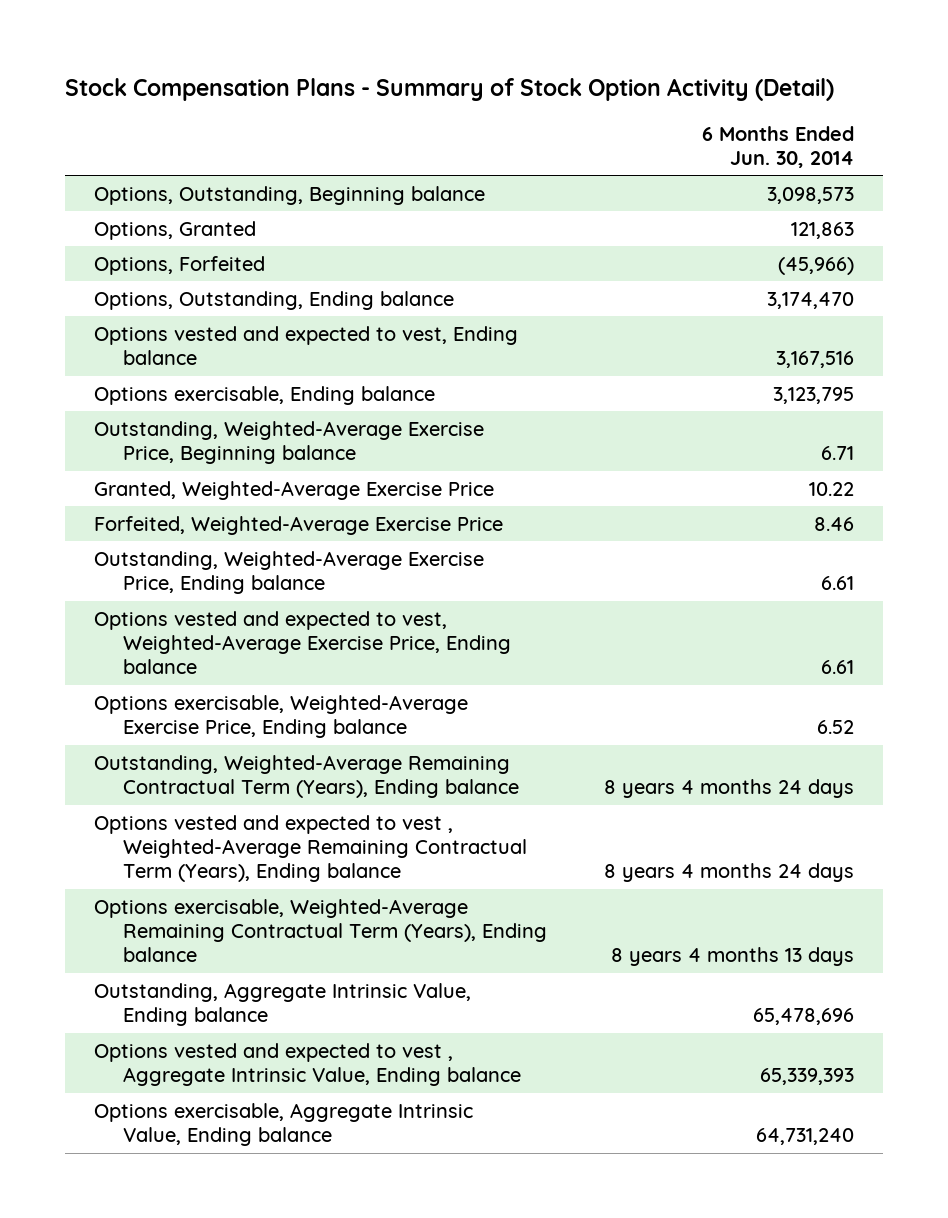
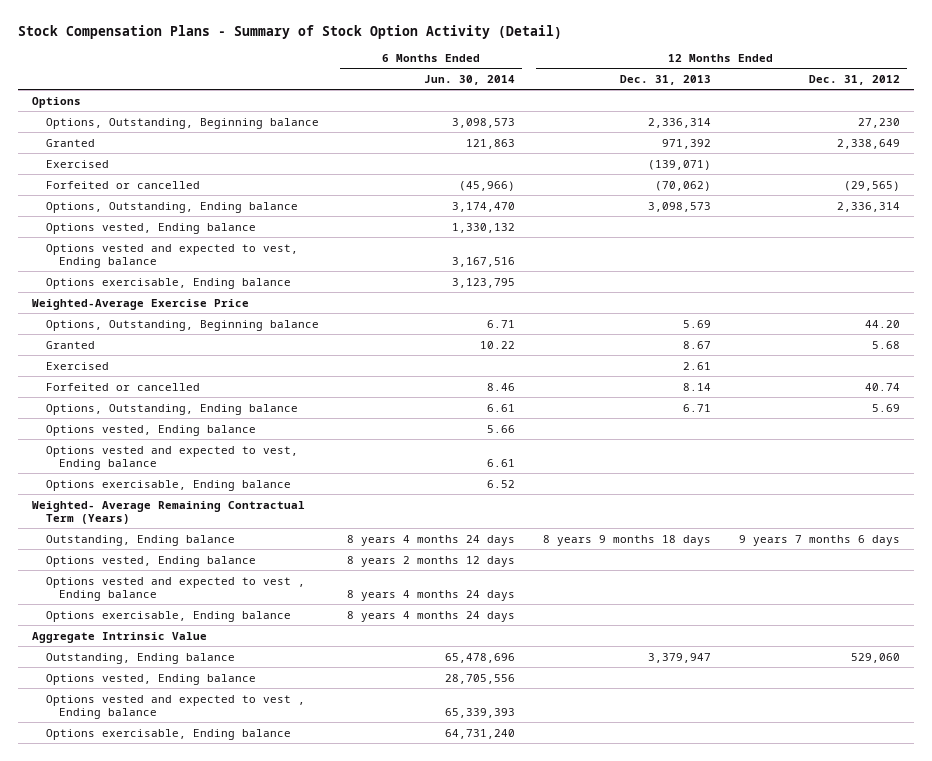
- | 6 Months Ended Jun. 30, 2014
+ | 6 Months Ended Jun. 30, 2014 | 12 Months Ended Dec. 31, 2013 | 12 Months Ended Dec. 31, 2012
+ Options
- Options, Granted | 121,863
- Options, Forfeited | (45,966)
+ Granted | 121,863 | 971,392 | 2,338,649
+ Exercised | | (139,071) |
+ Forfeited or cancelled | (45,966) | (70,062) | (29,565)
+ Options vested, Ending balance | 1,330,132 | |
- Outstanding, Weighted-Average Exercise Price, Beginning balance | 6.71
- Granted, Weighted-Average Exercise Price | 10.22
- Forfeited, Weighted-Average Exercise Price | 8.46
- Outstanding, Weighted-Average Exercise Price, Ending balance | 6.61
- Options vested and expected to vest, Weighted-Average Exercise Price, Ending balance | 6.61
- Options exercisable, Weighted-Average Exercise Price, Ending balance | 6.52
- Outstanding, Weighted-Average Remaining Contractual Term (Years), Ending balance | 8 years 4 months 24 days
- Options vested and expected to vest , Weighted-Average Remaining Contractual Term (Years), Ending balance | 8 years 4 months 24 days
- Options exercisable, Weighted-Average Remaining Contractual Term (Years), Ending balance | 8 years 4 months 13 days
- Outstanding, Aggregate Intrinsic Value, Ending balance | 65,478,696
- Options vested and expected to vest , Aggregate Intrinsic Value, Ending balance | 65,339,393
- Options exercisable, Aggregate Intrinsic Value, Ending balance | 64,731,240
+ Weighted-Average Exercise Price
+ Options, Outstanding, Beginning balance | 6.71 | 5.69 | 44.20
+ Granted | 10.22 | 8.67 | 5.68
+ Exercised | | 2.61 |
+ Forfeited or cancelled | 8.46 | 8.14 | 40.74
+ Options, Outstanding, Ending balance | 6.61 | 6.71 | 5.69
+ Options vested, Ending balance | 5.66 | |
+ Options vested and expected to vest, Ending balance | 6.61 | |
+ Options exercisable, Ending balance | 6.52 | |
+ Weighted- Average Remaining Contractual Term (Years)
+ Outstanding, Ending balance | 8 years 4 months 24 days | 8 years 9 months 18 days | 9 years 7 months 6 days
+ Options vested, Ending balance | 8 years 2 months 12 days | |
+ Options vested and expected to vest , Ending balance | 8 years 4 months 24 days | |
+ Options exercisable, Ending balance | 8 years 4 months 24 days | |
+ Aggregate Intrinsic Value
+ Outstanding, Ending balance | 65,478,696 | 3,379,947 | 529,060
+ Options vested, Ending balance | 28,705,556 | |
+ Options vested and expected to vest , Ending balance | 65,339,393 | |
+ Options exercisable, Ending balance | 64,731,240 | |

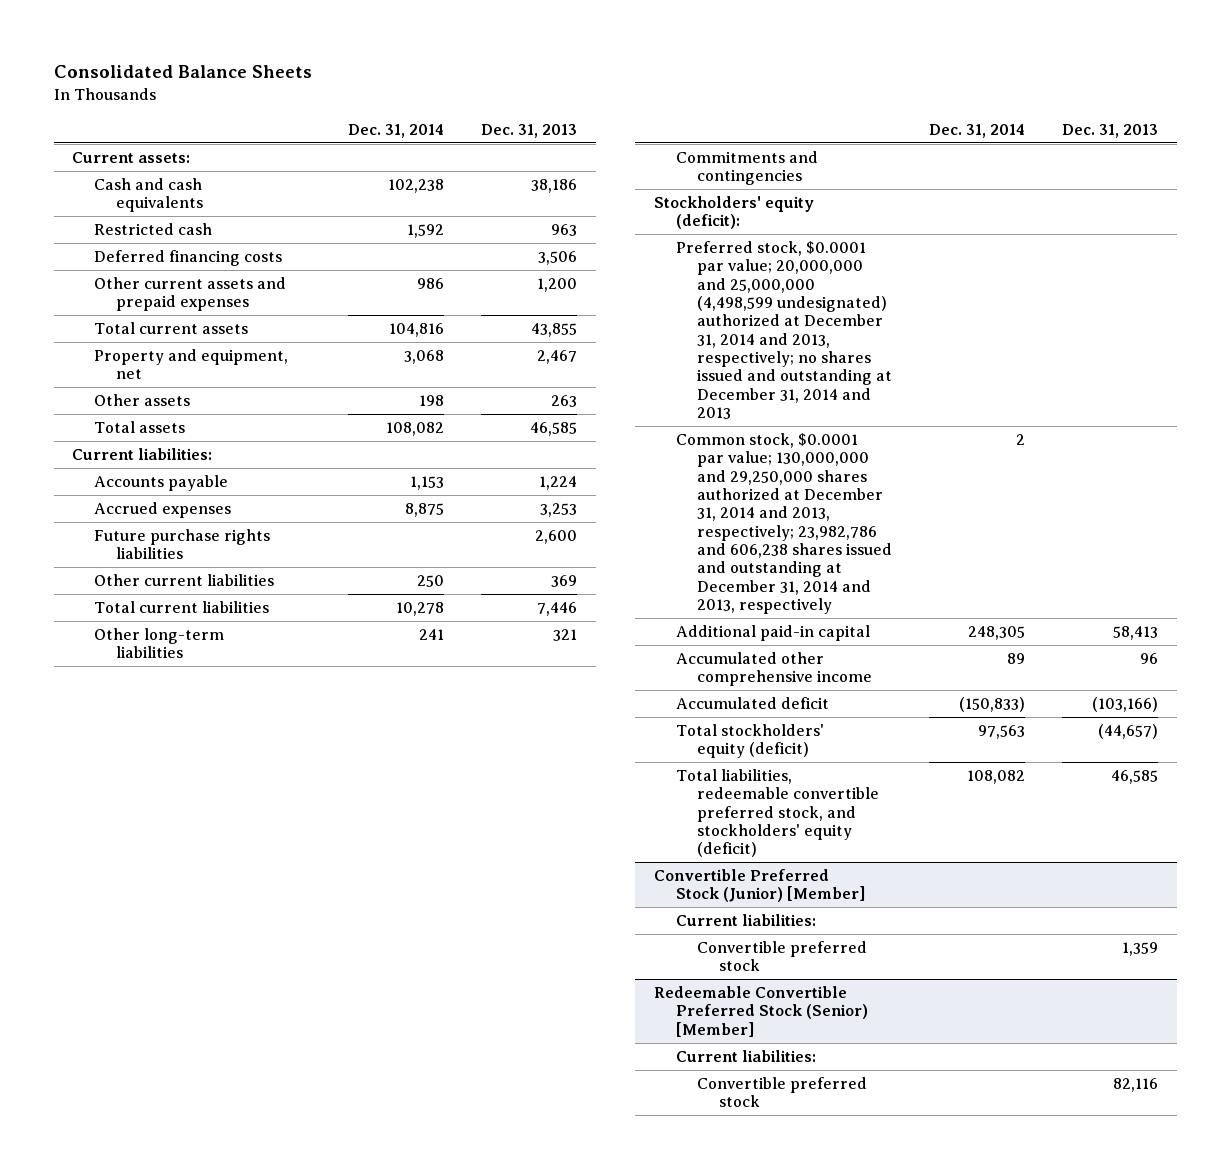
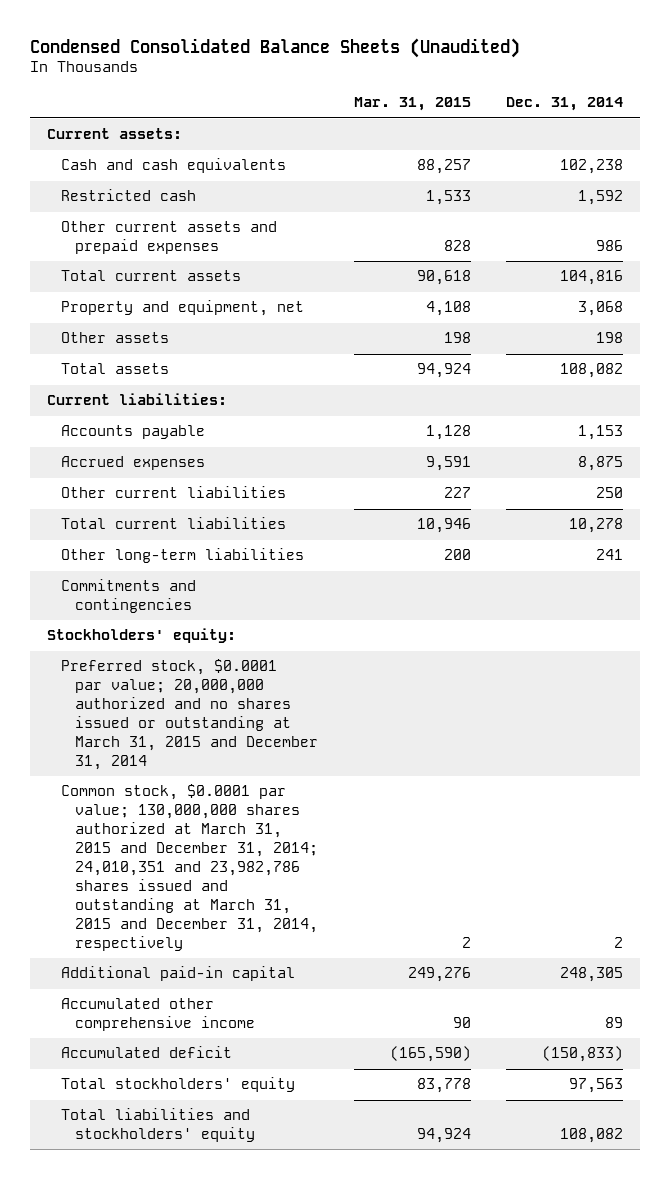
- Consolidated Balance Sheets
+ Condensed Consolidated Balance Sheets (Unaudited)
- | Dec. 31, 2014 | Dec. 31, 2013
+ | Mar. 31, 2015 | Dec. 31, 2014
- Deferred financing costs | | 3,506
- Future purchase rights liabilities | | 2,600
- Stockholders' equity (deficit):
- Preferred stock, $0.0001 par value; 20,000,000 and 25,000,000 (4,498,599 undesignated) authorized at December 31, 2014 and 2013, respectively; no shares issued and outstanding at December 31, 2014 and 2013
- Common stock, $0.0001 par value; 130,000,000 and 29,250,000 shares authorized at December 31, 2014 and 2013, respectively; 23,982,786 and 606,238 shares issued and outstanding at December 31, 2014 and 2013, respectively | 2 |
+ Stockholders' equity:
+ Preferred stock, $0.0001 par value; 20,000,000 authorized and no shares issued or outstanding at March 31, 2015 and December 31, 2014
+ Common stock, $0.0001 par value; 130,000,000 shares authorized at March 31, 2015 and December 31, 2014; 24,010,351 and 23,982,786 shares issued and outstanding at March 31, 2015 and December 31, 2014, respectively | 2 | 2
- Total stockholders' equity (deficit) | 97,563 | (44,657)
- Total liabilities, redeemable convertible preferred stock, and stockholders' equity (deficit) | 108,082 | 46,585
- Convertible Preferred Stock (Junior) [Member]
- Current liabilities:
- Convertible preferred stock | | 1,359
- Redeemable Convertible Preferred Stock (Senior) [Member]
- Current liabilities:
- Convertible preferred stock | | 82,116
+ Total stockholders' equity | 83,778 | 97,563
+ Total liabilities and stockholders' equity | 94,924 | 108,082

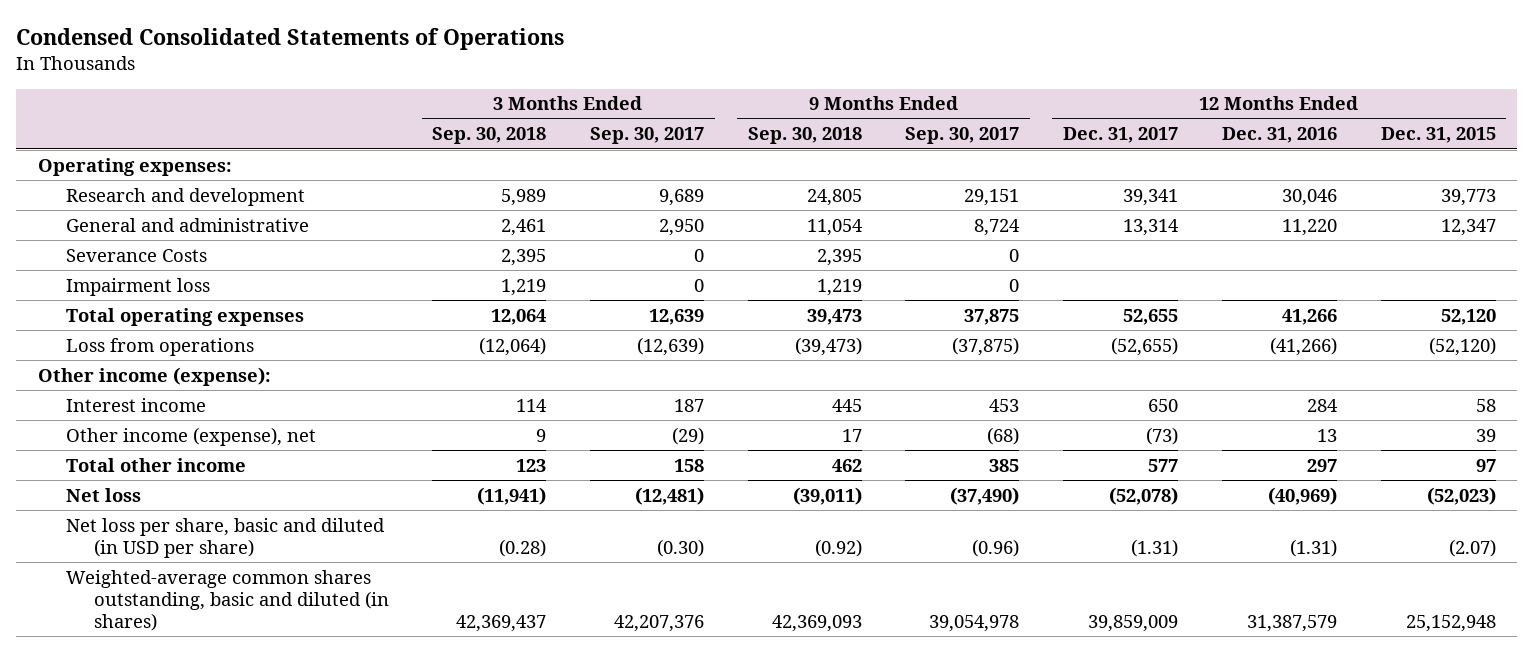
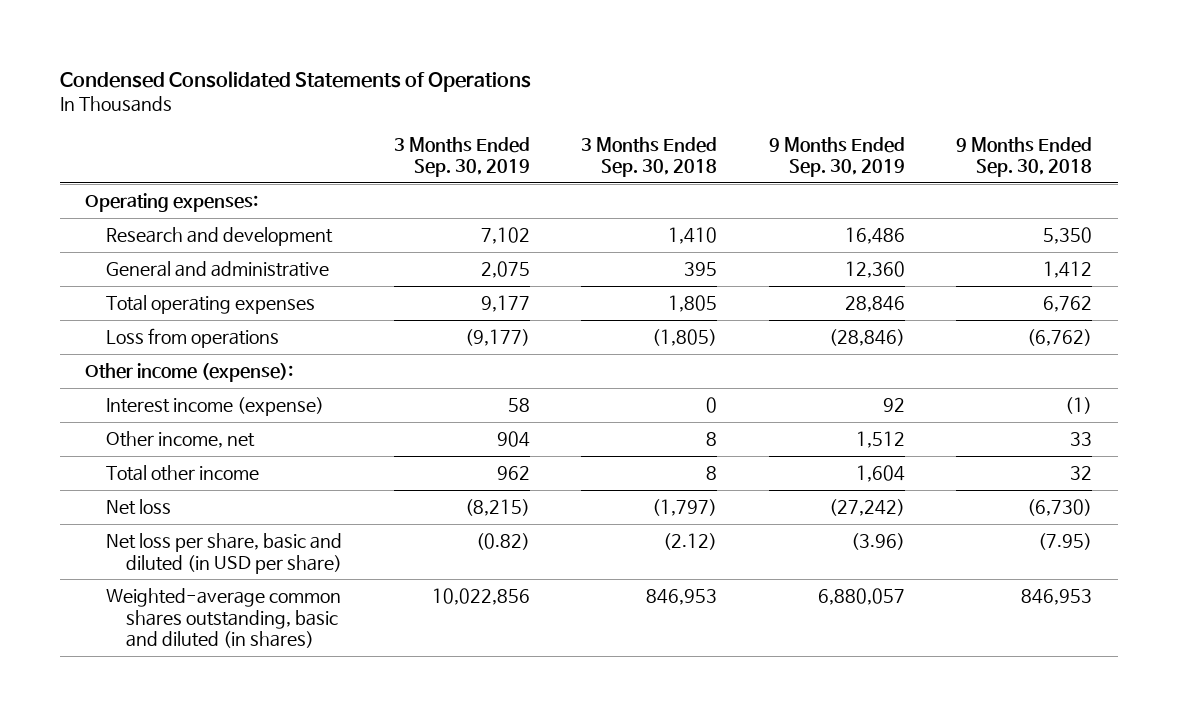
- | 3 Months Ended Sep. 30, 2018 | 3 Months Ended Sep. 30, 2017 | 9 Months Ended Sep. 30, 2018 | 9 Months Ended Sep. 30, 2017 | 12 Months Ended Dec. 31, 2017 | 12 Months Ended Dec. 31, 2016 | 12 Months Ended Dec. 31, 2015
+ | 3 Months Ended Sep. 30, 2019 | 3 Months Ended Sep. 30, 2018 | 9 Months Ended Sep. 30, 2019 | 9 Months Ended Sep. 30, 2018
- Research and development | 5,989 | 9,689 | 24,805 | 29,151 | 39,341 | 30,046 | 39,773
- General and administrative | 2,461 | 2,950 | 11,054 | 8,724 | 13,314 | 11,220 | 12,347
- Severance Costs | 2,395 | 0 | 2,395 | 0 | | |
- Impairment loss | 1,219 | 0 | 1,219 | 0 | | |
- Total operating expenses | 12,064 | 12,639 | 39,473 | 37,875 | 52,655 | 41,266 | 52,120
- Loss from operations | (12,064) | (12,639) | (39,473) | (37,875) | (52,655) | (41,266) | (52,120)
+ Research and development | 7,102 | 1,410 | 16,486 | 5,350
+ General and administrative | 2,075 | 395 | 12,360 | 1,412
+ Total operating expenses | 9,177 | 1,805 | 28,846 | 6,762
+ Loss from operations | (9,177) | (1,805) | (28,846) | (6,762)
- Interest income | 114 | 187 | 445 | 453 | 650 | 284 | 58
- Other income (expense), net | 9 | (29) | 17 | (68) | (73) | 13 | 39
- Total other income | 123 | 158 | 462 | 385 | 577 | 297 | 97
- Net loss | (11,941) | (12,481) | (39,011) | (37,490) | (52,078) | (40,969) | (52,023)
- Net loss per share, basic and diluted (in USD per share) | (0.28) | (0.30) | (0.92) | (0.96) | (1.31) | (1.31) | (2.07)
- Weighted-average common shares outstanding, basic and diluted (in shares) | 42,369,437 | 42,207,376 | 42,369,093 | 39,054,978 | 39,859,009 | 31,387,579 | 25,152,948
+ Interest income (expense) | 58 | 0 | 92 | (1)
+ Other income, net | 904 | 8 | 1,512 | 33
+ Total other income | 962 | 8 | 1,604 | 32
+ Net loss | (8,215) | (1,797) | (27,242) | (6,730)
+ Net loss per share, basic and diluted (in USD per share) | (0.82) | (2.12) | (3.96) | (7.95)
+ Weighted-average common shares outstanding, basic and diluted (in shares) | 10,022,856 | 846,953 | 6,880,057 | 846,953

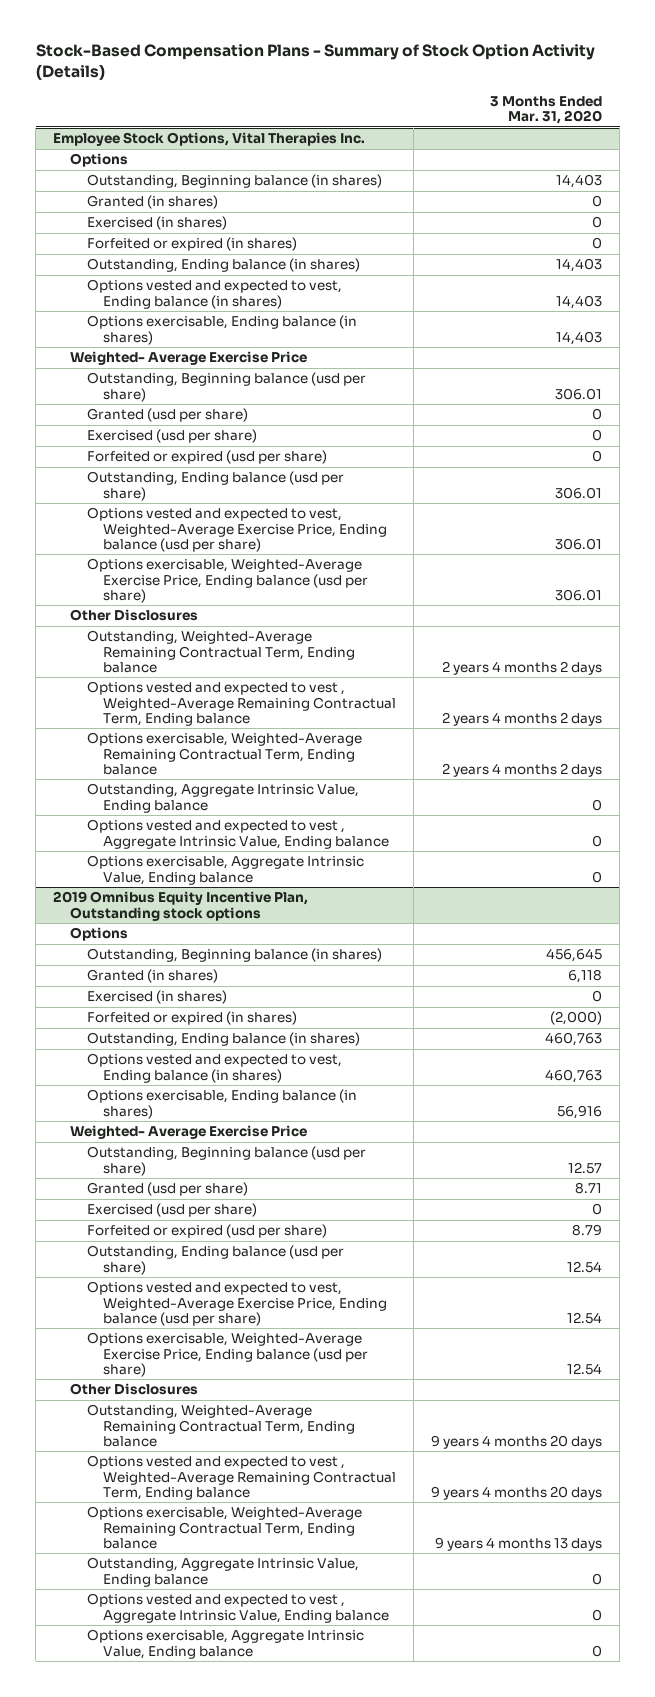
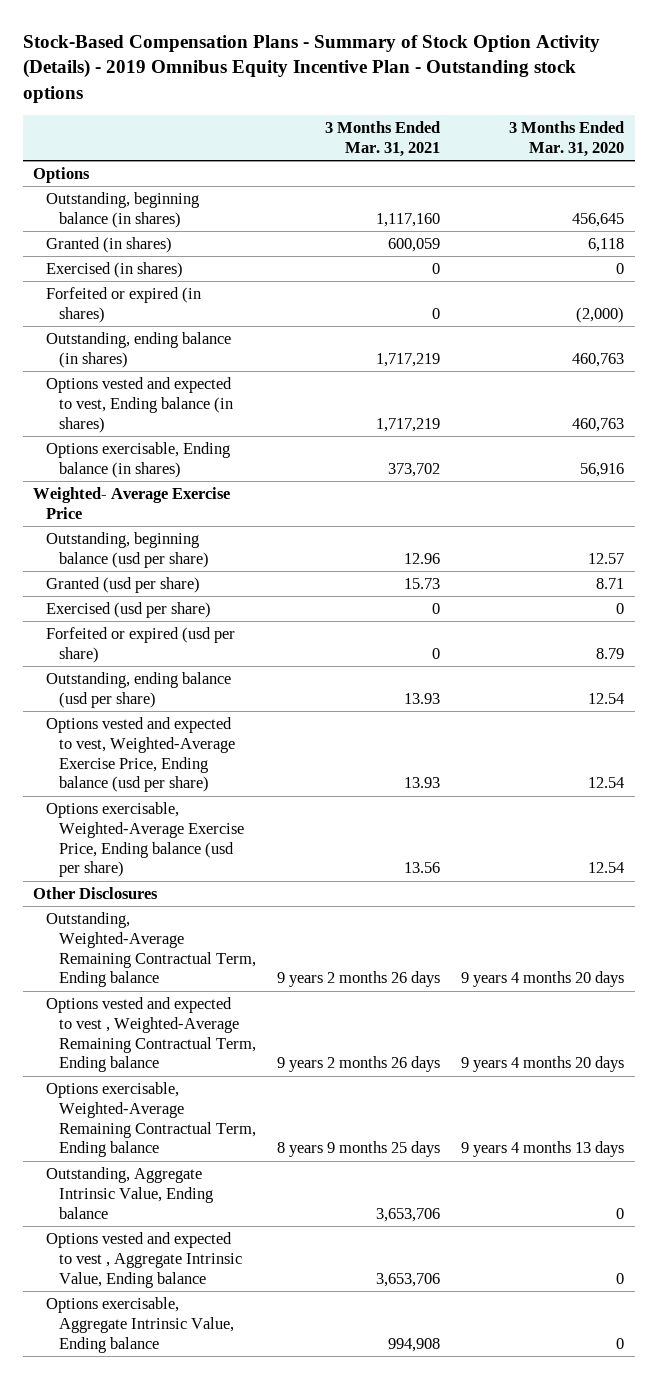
- Stock-Based Compensation Plans - Summary of Stock Option Activity (Details)
+ Stock-Based Compensation Plans - Summary of Stock Option Activity (Details) - 2019 Omnibus Equity Incentive Plan - Outstanding stock options
- | 3 Months Ended Mar. 31, 2020
+ | 3 Months Ended Mar. 31, 2021 | 3 Months Ended Mar. 31, 2020
- Employee Stock Options, Vital Therapies Inc.
- Outstanding, Beginning balance (in shares) | 14,403
- Granted (in shares) | 0
- Exercised (in shares) | 0
- Forfeited or expired (in shares) | 0
- Outstanding, Ending balance (in shares) | 14,403
- Options vested and expected to vest, Ending balance (in shares) | 14,403
- Options exercisable, Ending balance (in shares) | 14,403
- Weighted- Average Exercise Price
- Outstanding, Beginning balance (usd per share) | 306.01
- Granted (usd per share) | 0
- Exercised (usd per share) | 0
- Forfeited or expired (usd per share) | 0
- Outstanding, Ending balance (usd per share) | 306.01
- Options vested and expected to vest, Weighted-Average Exercise Price, Ending balance (usd per share) | 306.01
- Options exercisable, Weighted-Average Exercise Price, Ending balance (usd per share) | 306.01
- Other Disclosures
- Outstanding, Weighted-Average Remaining Contractual Term, Ending balance | 2 years 4 months 2 days
- Options vested and expected to vest , Weighted-Average Remaining Contractual Term, Ending balance | 2 years 4 months 2 days
- Options exercisable, Weighted-Average Remaining Contractual Term, Ending balance | 2 years 4 months 2 days
- Outstanding, Aggregate Intrinsic Value, Ending balance | 0
- Options vested and expected to vest , Aggregate Intrinsic Value, Ending balance | 0
- Options exercisable, Aggregate Intrinsic Value, Ending balance | 0
- 2019 Omnibus Equity Incentive Plan, Outstanding stock options
- Options
- Outstanding, Beginning balance (in shares) | 456,645
+ Outstanding, beginning balance (in shares) | 1,117,160 | 456,645
- Outstanding, Ending balance (in shares) | 460,763
+ Outstanding, ending balance (in shares) | 1,717,219 | 460,763
- Outstanding, Beginning balance (usd per share) | 12.57
+ Outstanding, beginning balance (usd per share) | 12.96 | 12.57
- Outstanding, Ending balance (usd per share) | 12.54
+ Outstanding, ending balance (usd per share) | 13.93 | 12.54

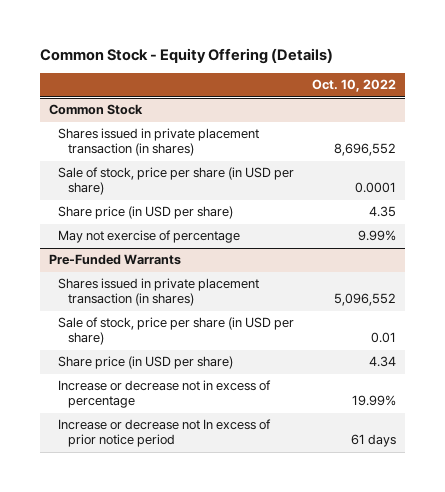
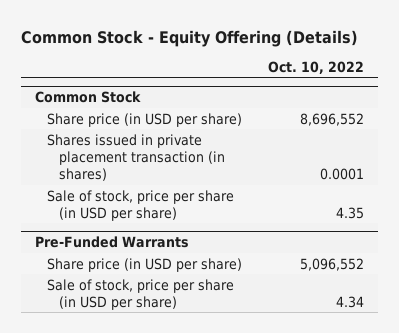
@ Common Stock
- Shares issued in private placement transaction (in shares) | 8,696,552
- Sale of stock, price per share (in USD per share) | 0.0001
- Share price (in USD per share) | 4.35
- May not exercise of percentage | 9.99%
+ Share price (in USD per share) | 8,696,552
+ Shares issued in private placement transaction (in shares) | 0.0001
+ Sale of stock, price per share (in USD per share) | 4.35
@ Pre-Funded Warrants
- Shares issued in private placement transaction (in shares) | 5,096,552
- Sale of stock, price per share (in USD per share) | 0.01
- Share price (in USD per share) | 4.34
- Increase or decrease not in excess of percentage | 19.99%
- Increase or decrease not In excess of prior notice period | 61 days
+ Share price (in USD per share) | 5,096,552
+ Sale of stock, price per share (in USD per share) | 4.34

